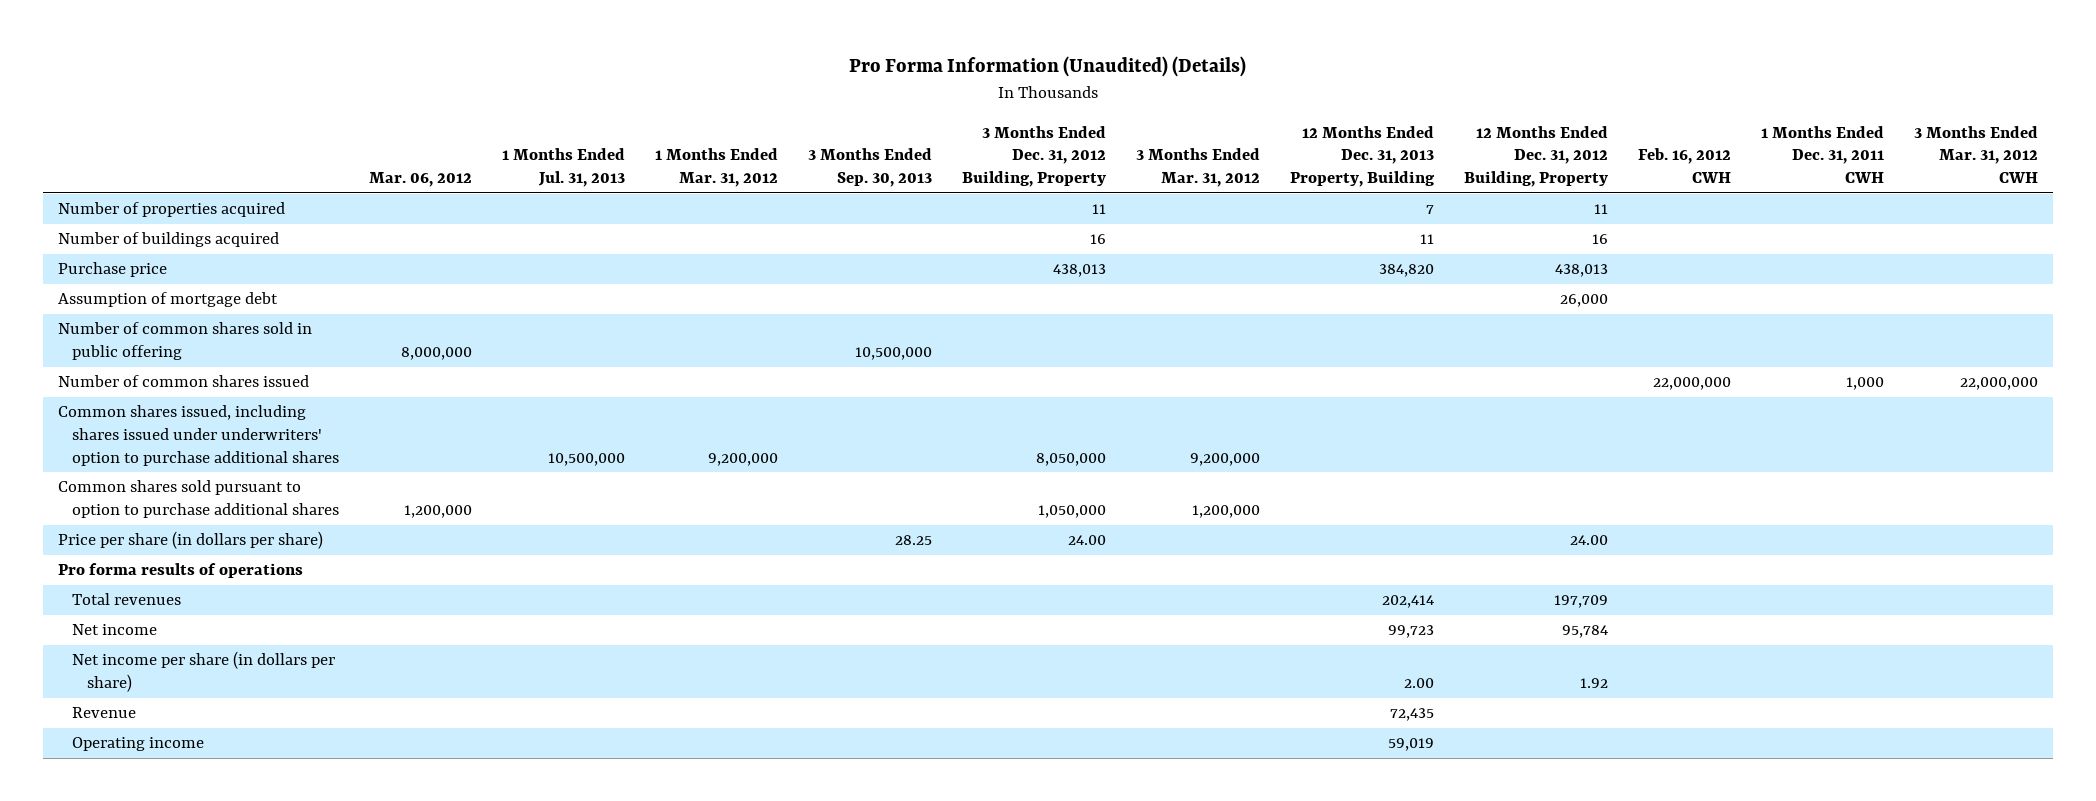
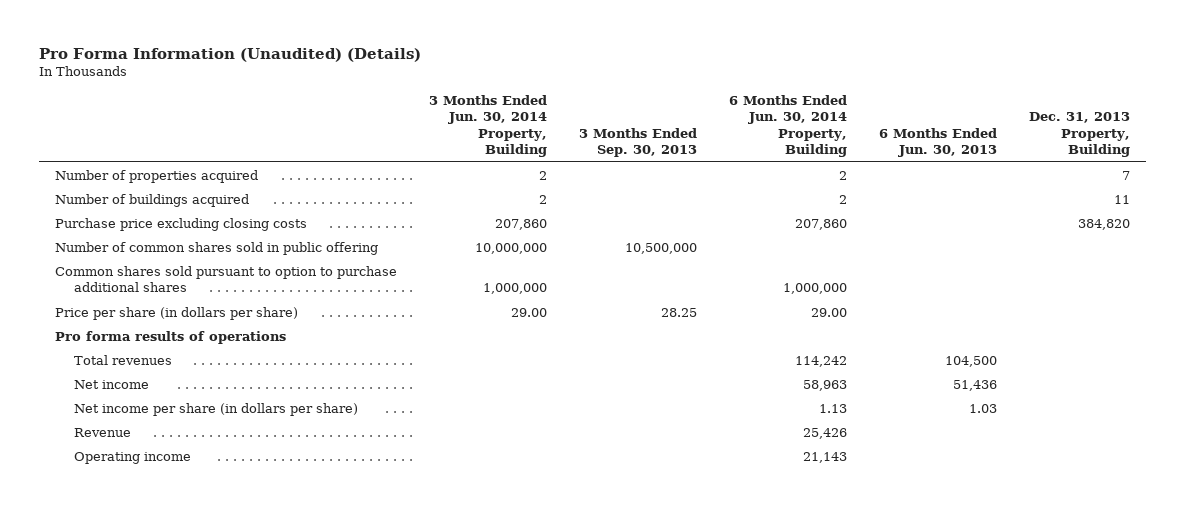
- | Mar. 06, 2012 | 1 Months Ended Jul. 31, 2013 | 1 Months Ended Mar. 31, 2012 | 3 Months Ended Sep. 30, 2013 | 3 Months Ended Dec. 31, 2012 Building, Property | 3 Months Ended Mar. 31, 2012 | 12 Months Ended Dec. 31, 2013 Property, Building | 12 Months Ended Dec. 31, 2012 Building, Property | Feb. 16, 2012 CWH | 1 Months Ended Dec. 31, 2011 CWH | 3 Months Ended Mar. 31, 2012 CWH
+ | 3 Months Ended Jun. 30, 2014 Property, Building | 3 Months Ended Sep. 30, 2013 | 6 Months Ended Jun. 30, 2014 Property, Building | 6 Months Ended Jun. 30, 2013 | Dec. 31, 2013 Property, Building
- Purchase price | | | | | 438,013 | | 384,820 | 438,013 | | |
- Assumption of mortgage debt | | | | | | | | 26,000 | | |
+ Purchase price excluding closing costs | 207,860 | | 207,860 | | 384,820
- Number of common shares issued | | | | | | | | | 22,000,000 | 1,000 | 22,000,000
- Common shares issued, including shares issued under underwriters' option to purchase additional shares | | 10,500,000 | 9,200,000 | | 8,050,000 | 9,200,000 | | | | |

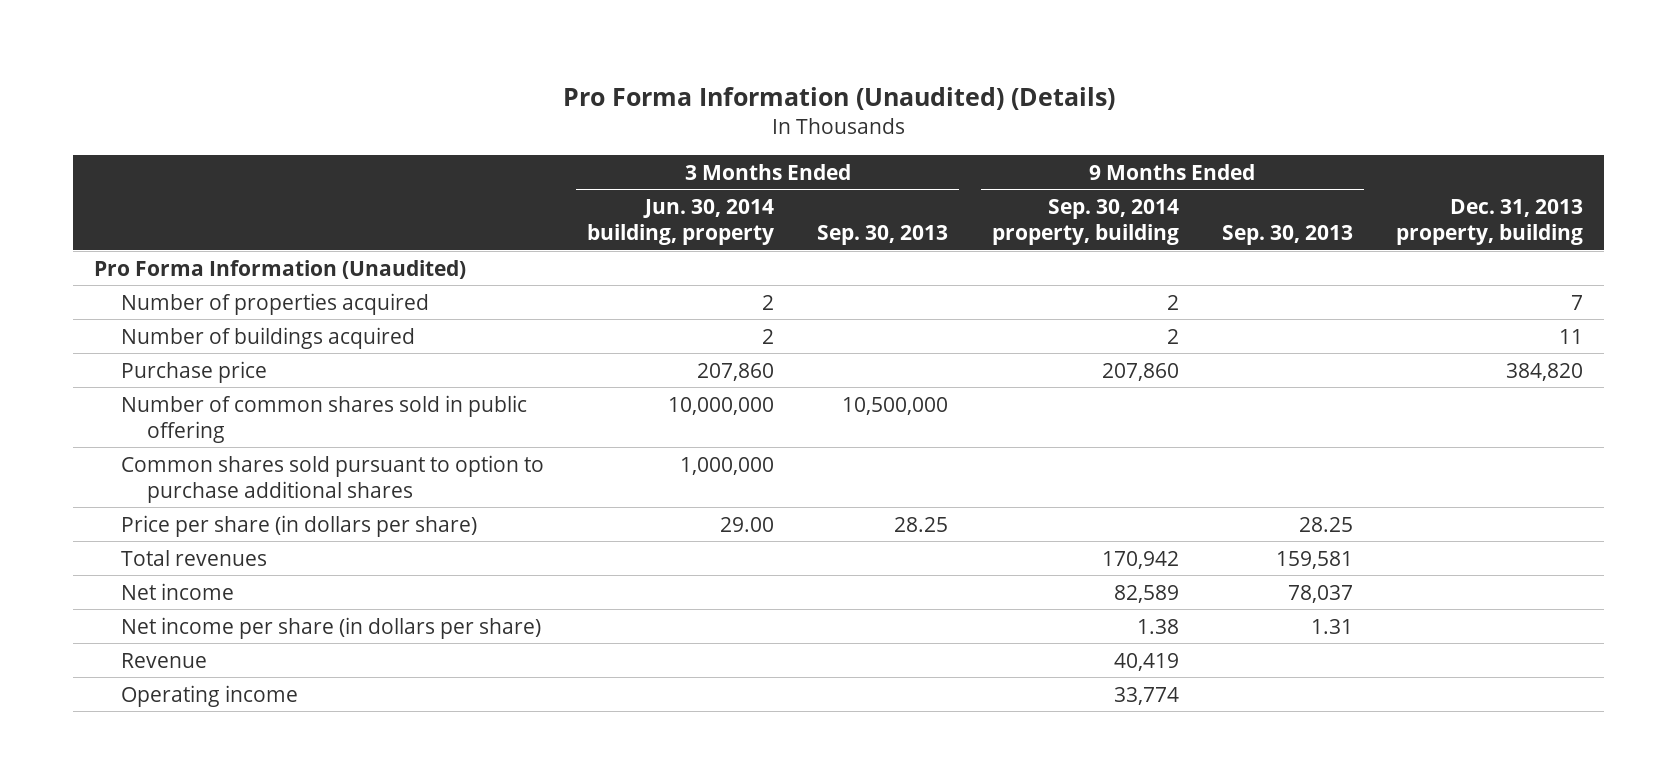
- | 3 Months Ended Jun. 30, 2014 Property, Building | 3 Months Ended Sep. 30, 2013 | 6 Months Ended Jun. 30, 2014 Property, Building | 6 Months Ended Jun. 30, 2013 | Dec. 31, 2013 Property, Building
+ | 3 Months Ended Jun. 30, 2014 building, property | 3 Months Ended Sep. 30, 2013 | 9 Months Ended Sep. 30, 2014 property, building | 9 Months Ended Sep. 30, 2013 | Dec. 31, 2013 property, building
+ Pro Forma Information (Unaudited)
- Purchase price excluding closing costs | 207,860 | | 207,860 | | 384,820
+ Purchase price | 207,860 | | 207,860 | | 384,820
- Pro forma results of operations

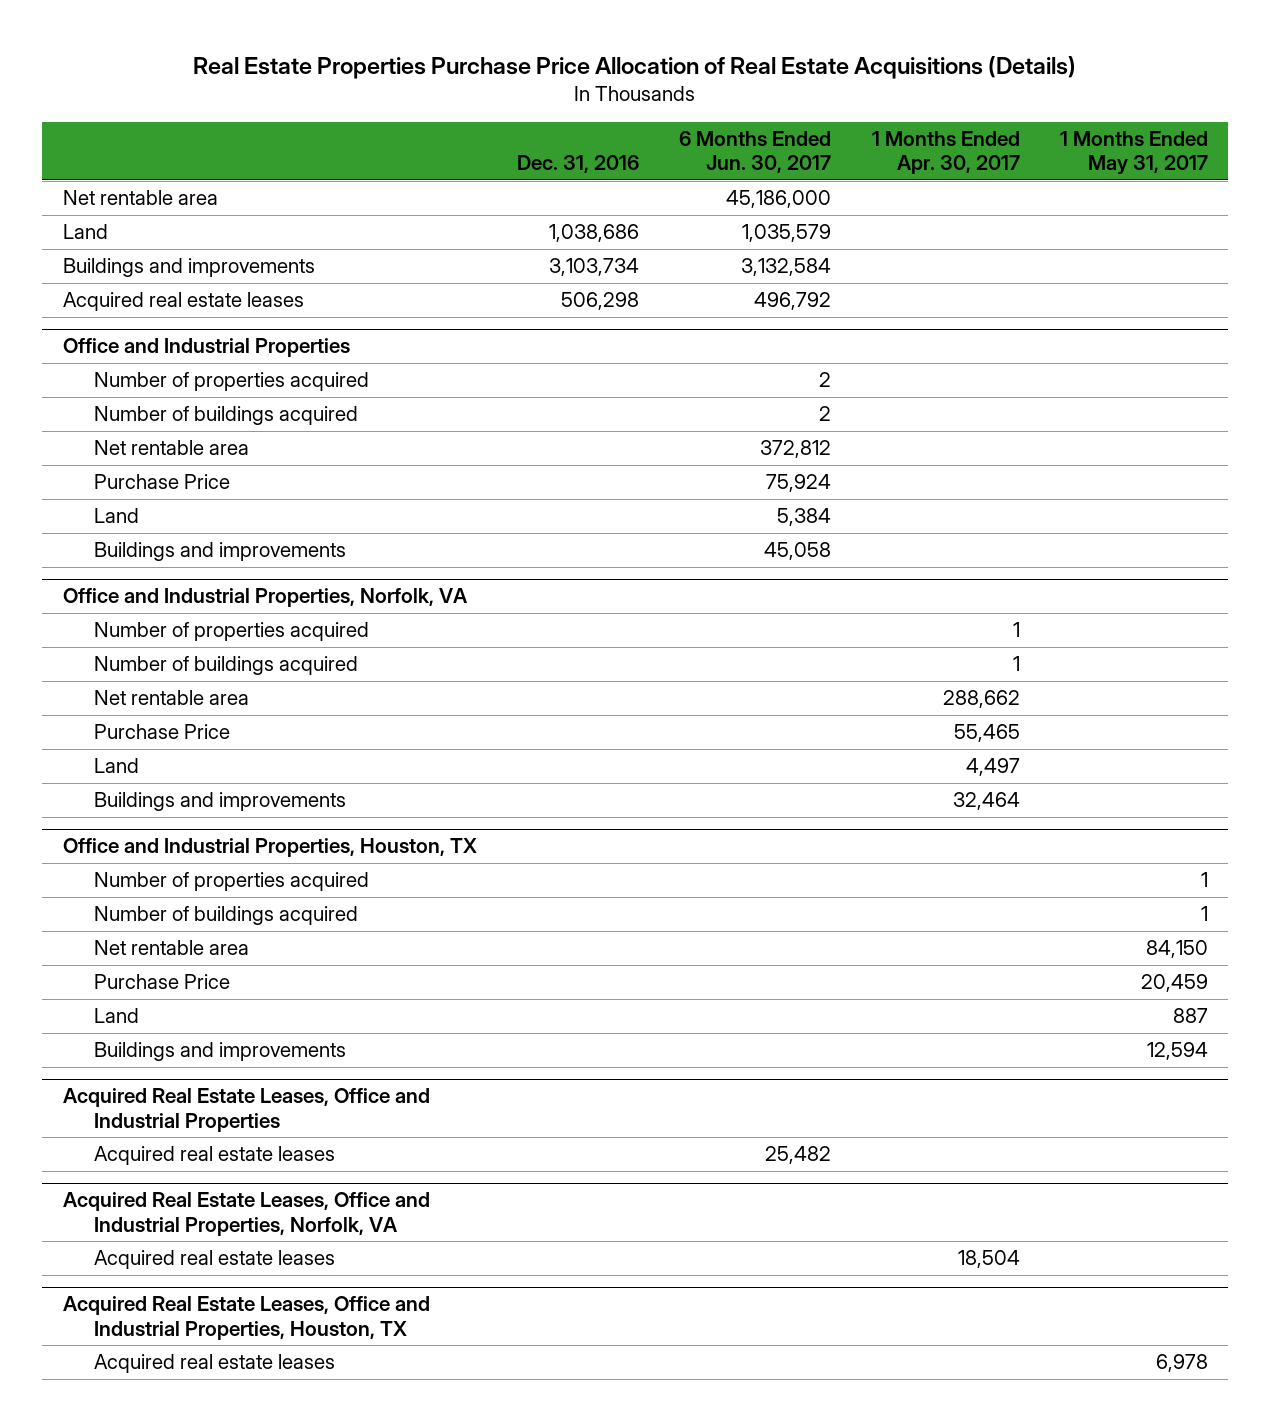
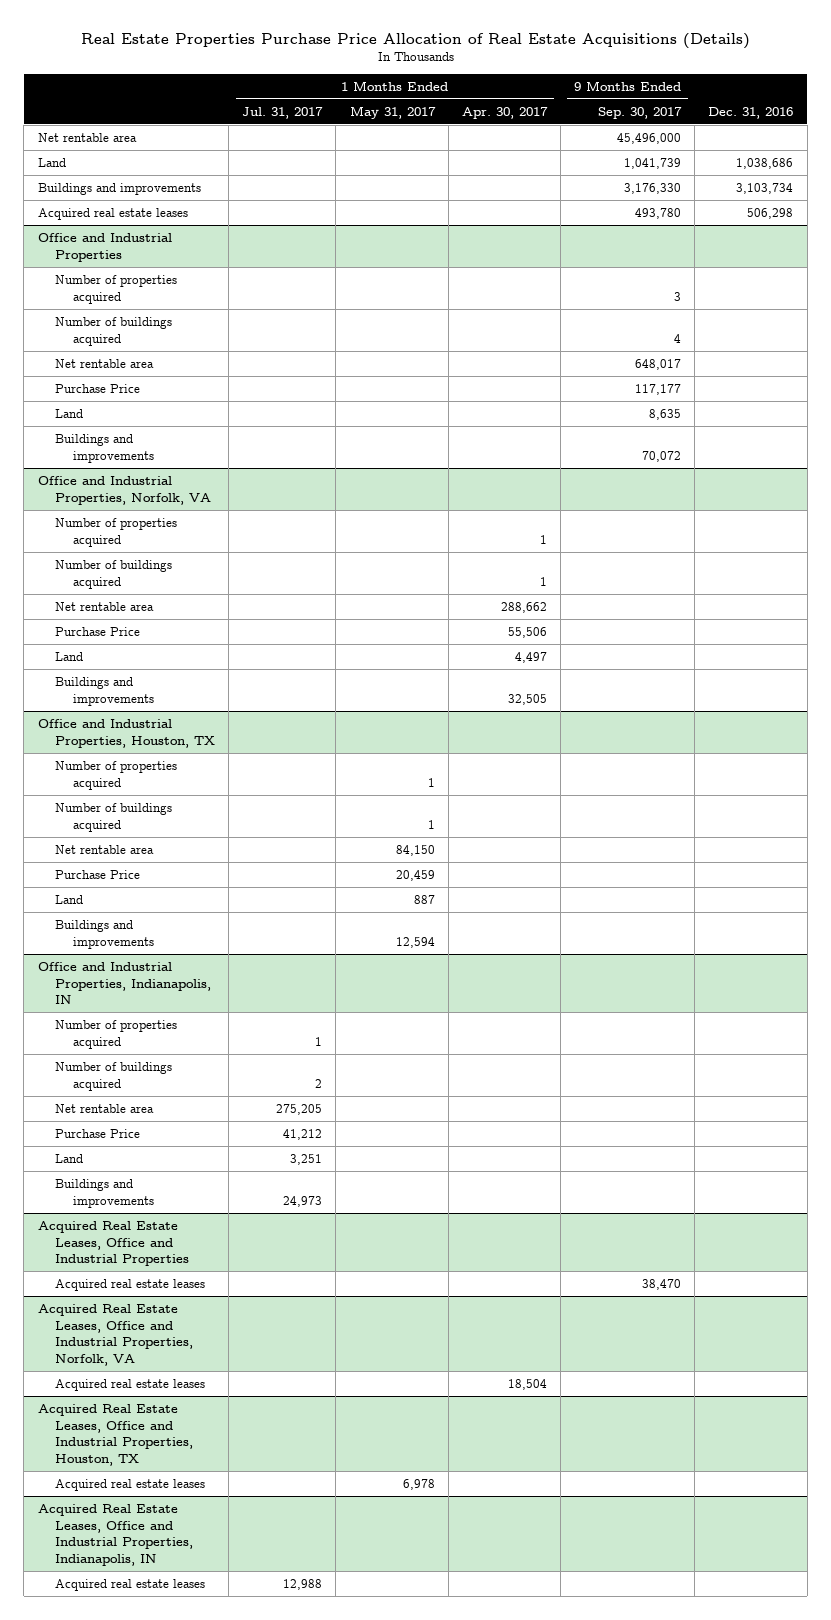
- | Dec. 31, 2016 | 6 Months Ended Jun. 30, 2017 | 1 Months Ended Apr. 30, 2017 | 1 Months Ended May 31, 2017
+ | 1 Months Ended Jul. 31, 2017 | 1 Months Ended May 31, 2017 | 1 Months Ended Apr. 30, 2017 | 9 Months Ended Sep. 30, 2017 | Dec. 31, 2016
@ Office and Industrial Properties, Norfolk, VA
- Purchase Price | | | 55,465 |
+ Purchase Price | | | 55,506 | |
- Buildings and improvements | | | 32,464 |
+ Buildings and improvements | | | 32,505 | |
+ Office and Industrial Properties, Indianapolis, IN
+ Number of properties acquired | 1 | | | |
+ Number of buildings acquired | 2 | | | |
+ Net rentable area | 275,205 | | | |
+ Purchase Price | 41,212 | | | |
+ Land | 3,251 | | | |
+ Buildings and improvements | 24,973 | | | |
+ Acquired Real Estate Leases, Office and Industrial Properties, Indianapolis, IN
+ Acquired real estate leases | 12,988 | | | |

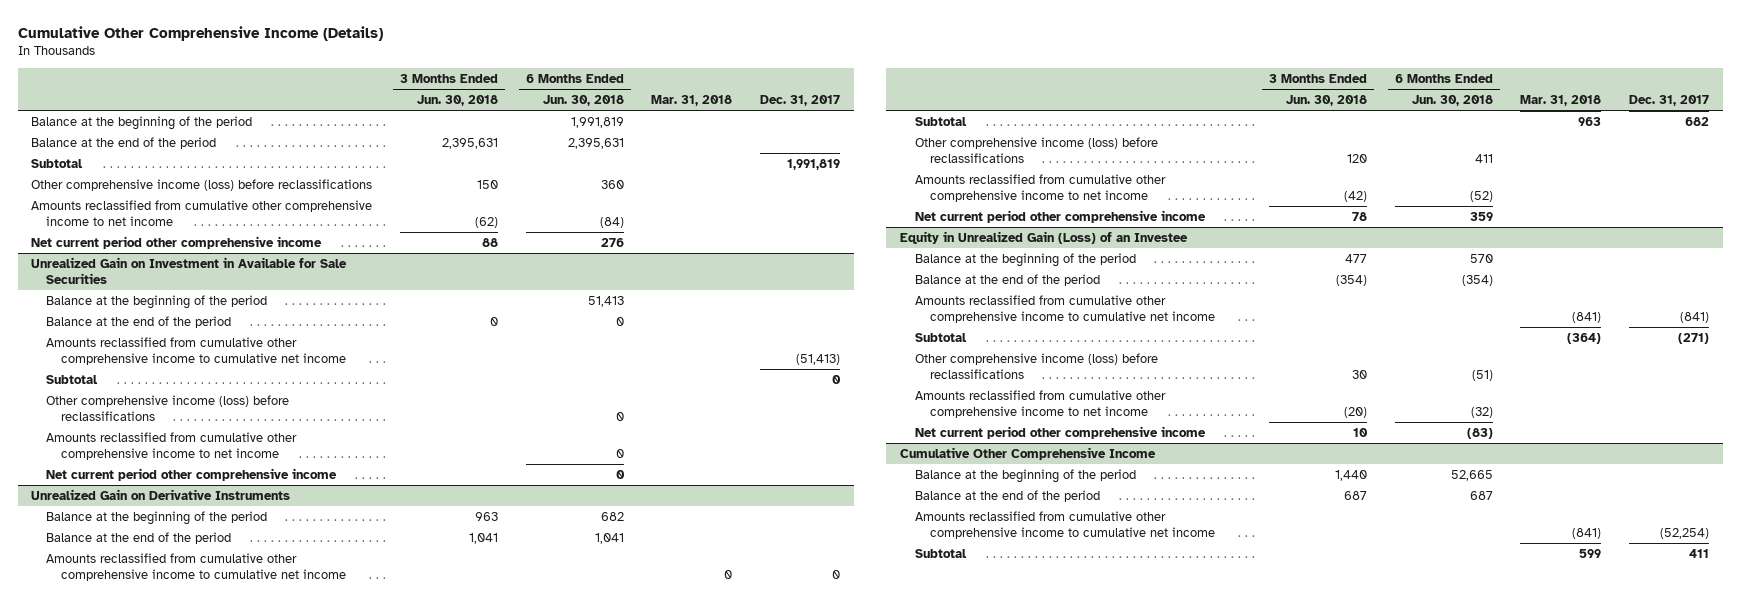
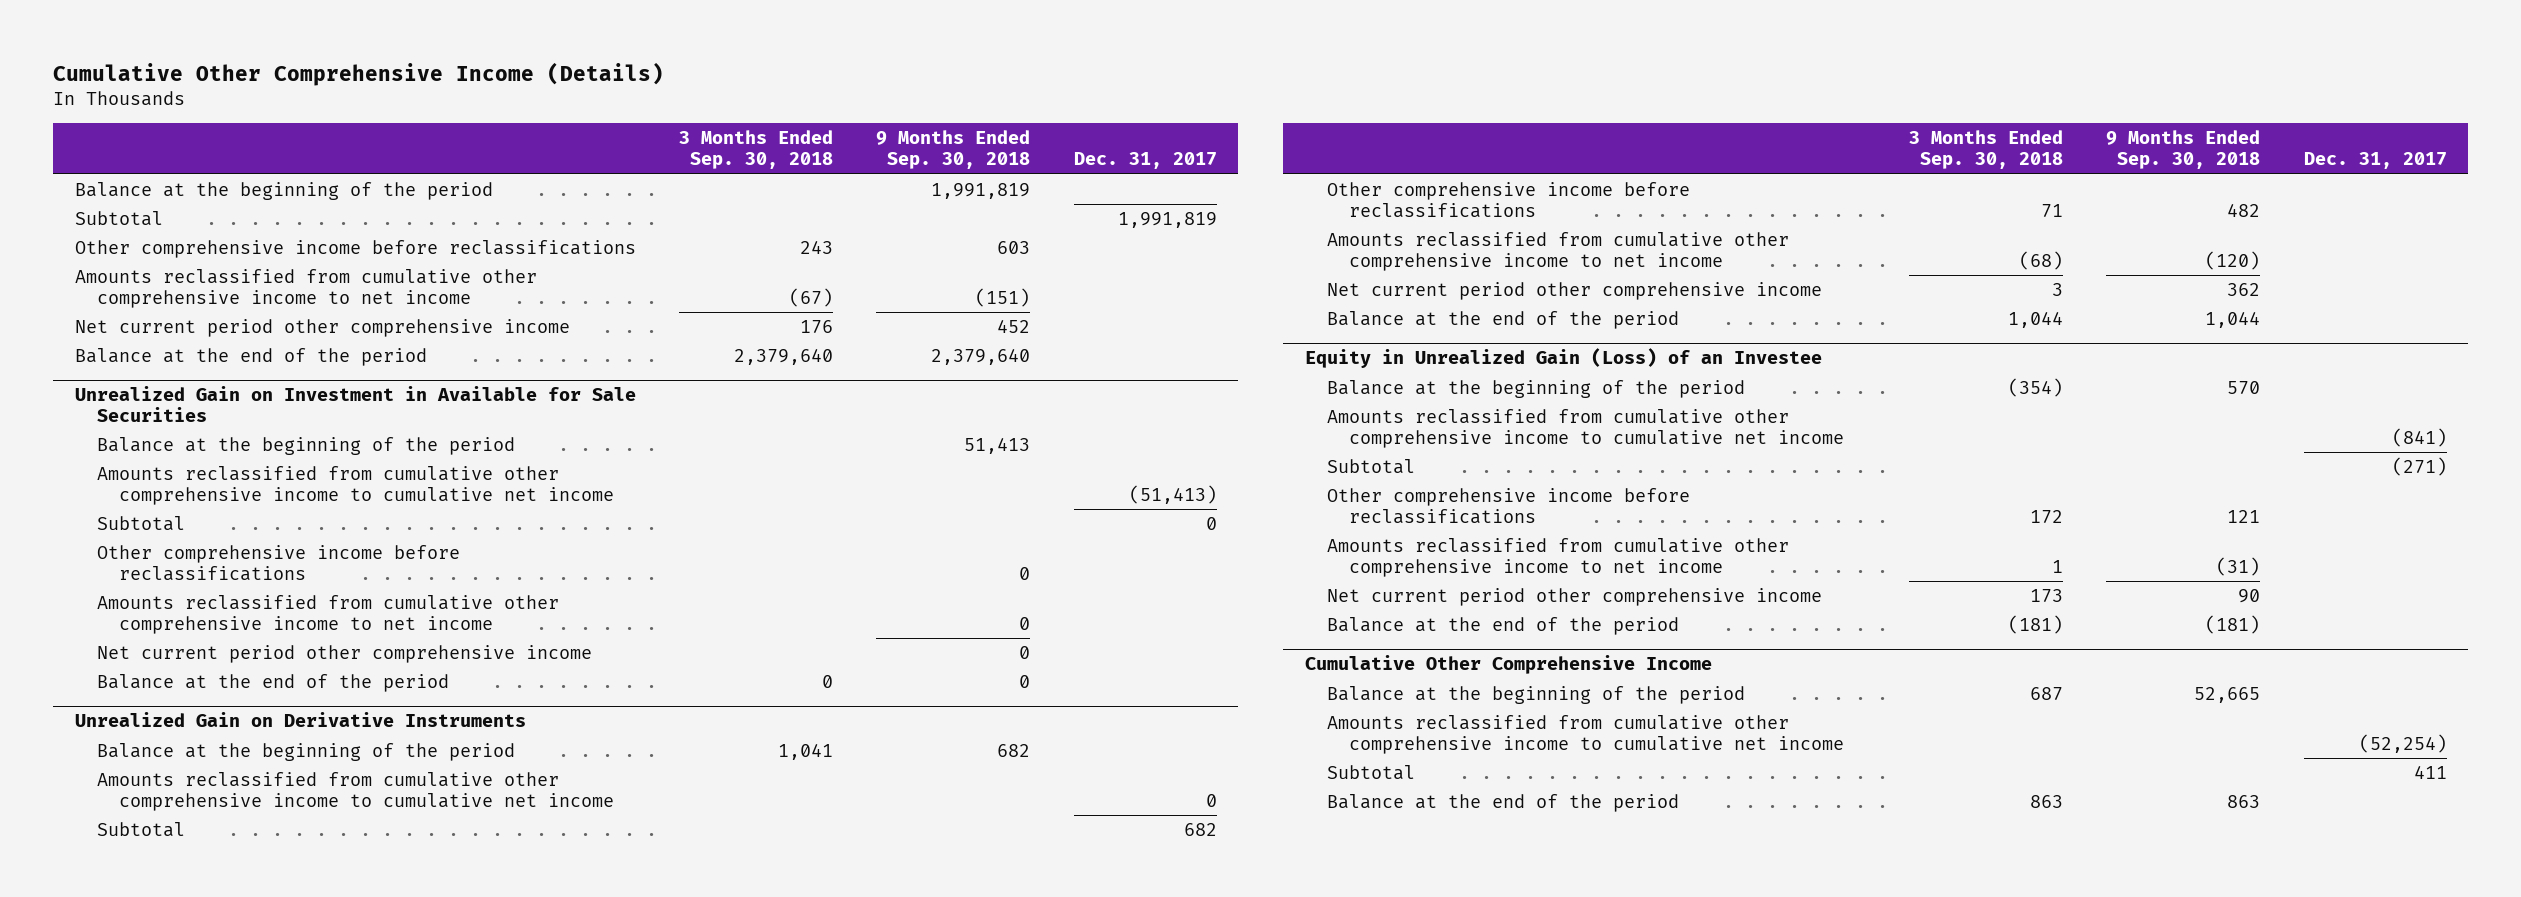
- | 3 Months Ended Jun. 30, 2018 | 6 Months Ended Jun. 30, 2018 | Mar. 31, 2018 | Dec. 31, 2017
+ | 3 Months Ended Sep. 30, 2018 | 9 Months Ended Sep. 30, 2018 | Dec. 31, 2017
- Other comprehensive income (loss) before reclassifications | 150 | 360 | |
+ Other comprehensive income before reclassifications | 243 | 603 |
moved down: Balance at the end of the period | 2,379,640 | 2,379,640 |
@ Unrealized Gain on Investment in Available for Sale Securities
- Other comprehensive income (loss) before reclassifications | | 0 | |
+ Other comprehensive income before reclassifications | | 0 |
moved down: Balance at the end of the period | 0 | 0 |
@ Unrealized Gain on Derivative Instruments
- Other comprehensive income (loss) before reclassifications | 120 | 411 | |
+ Other comprehensive income before reclassifications | 71 | 482 |
moved down: Balance at the end of the period | 1,044 | 1,044 |
@ Equity in Unrealized Gain (Loss) of an Investee
- Other comprehensive income (loss) before reclassifications | 30 | (51) | |
+ Other comprehensive income before reclassifications | 172 | 121 |
moved down: Balance at the end of the period | (181) | (181) |
@ Cumulative Other Comprehensive Income
moved down: Balance at the end of the period | 863 | 863 |

